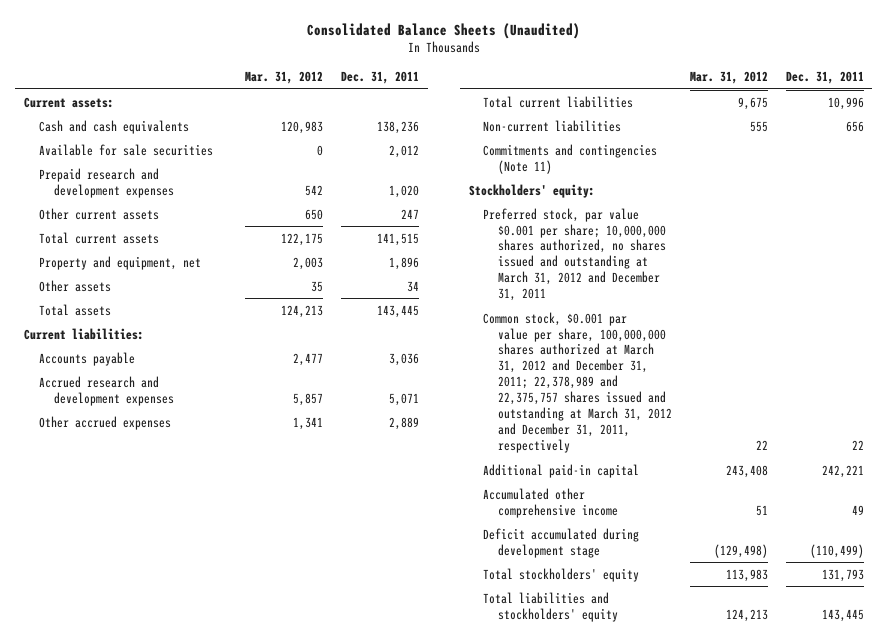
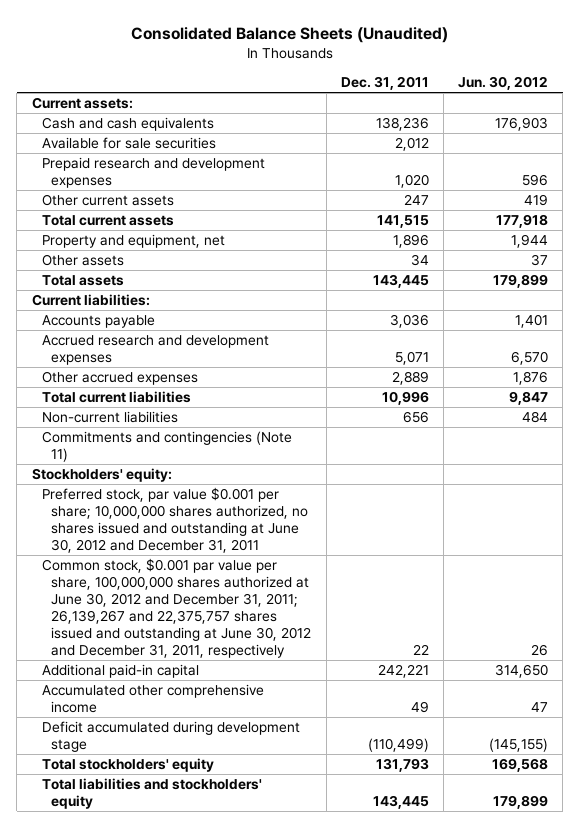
- | Mar. 31, 2012 | Dec. 31, 2011
+ | Dec. 31, 2011 | Jun. 30, 2012
- Preferred stock, par value $0.001 per share; 10,000,000 shares authorized, no shares issued and outstanding at March 31, 2012 and December 31, 2011
- Common stock, $0.001 par value per share, 100,000,000 shares authorized at March 31, 2012 and December 31, 2011; 22,378,989 and 22,375,757 shares issued and outstanding at March 31, 2012 and December 31, 2011, respectively | 22 | 22
+ Preferred stock, par value $0.001 per share; 10,000,000 shares authorized, no shares issued and outstanding at June 30, 2012 and December 31, 2011
+ Common stock, $0.001 par value per share, 100,000,000 shares authorized at June 30, 2012 and December 31, 2011; 26,139,267 and 22,375,757 shares issued and outstanding at June 30, 2012 and December 31, 2011, respectively | 22 | 26

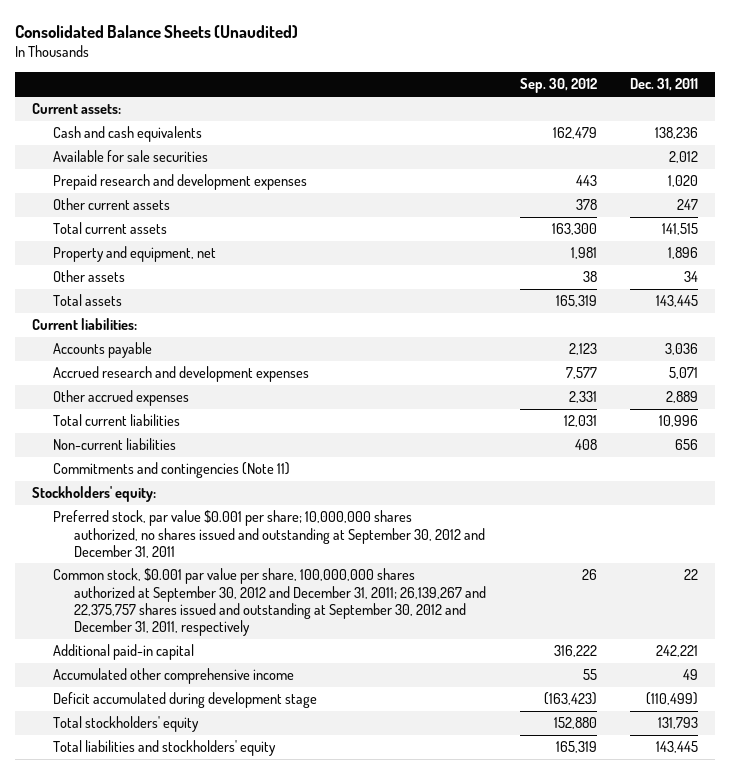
- | Dec. 31, 2011 | Jun. 30, 2012
+ | Sep. 30, 2012 | Dec. 31, 2011
- Preferred stock, par value $0.001 per share; 10,000,000 shares authorized, no shares issued and outstanding at June 30, 2012 and December 31, 2011
- Common stock, $0.001 par value per share, 100,000,000 shares authorized at June 30, 2012 and December 31, 2011; 26,139,267 and 22,375,757 shares issued and outstanding at June 30, 2012 and December 31, 2011, respectively | 22 | 26
+ Preferred stock, par value $0.001 per share; 10,000,000 shares authorized, no shares issued and outstanding at September 30, 2012 and December 31, 2011
+ Common stock, $0.001 par value per share, 100,000,000 shares authorized at September 30, 2012 and December 31, 2011; 26,139,267 and 22,375,757 shares issued and outstanding at September 30, 2012 and December 31, 2011, respectively | 26 | 22

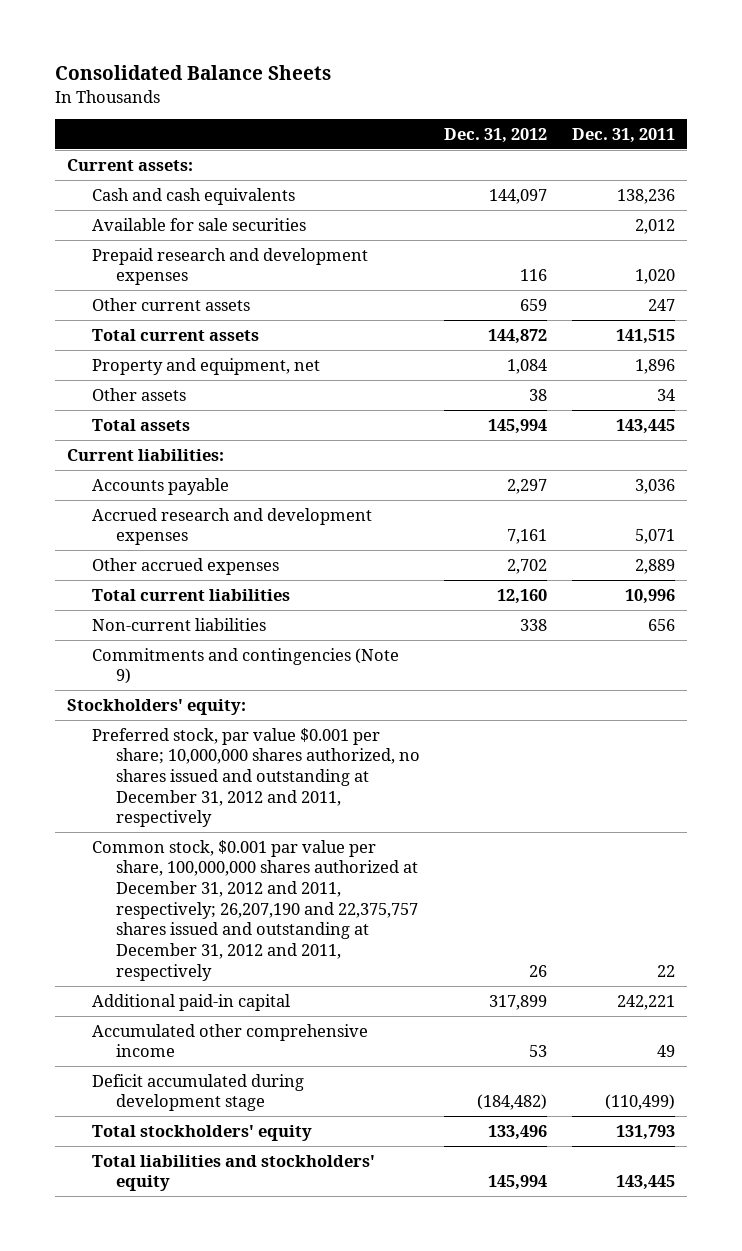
- Consolidated Balance Sheets (Unaudited)
+ Consolidated Balance Sheets
- | Sep. 30, 2012 | Dec. 31, 2011
+ | Dec. 31, 2012 | Dec. 31, 2011
- Commitments and contingencies (Note 11)
+ Commitments and contingencies (Note 9)
- Preferred stock, par value $0.001 per share; 10,000,000 shares authorized, no shares issued and outstanding at September 30, 2012 and December 31, 2011
- Common stock, $0.001 par value per share, 100,000,000 shares authorized at September 30, 2012 and December 31, 2011; 26,139,267 and 22,375,757 shares issued and outstanding at September 30, 2012 and December 31, 2011, respectively | 26 | 22
+ Preferred stock, par value $0.001 per share; 10,000,000 shares authorized, no shares issued and outstanding at December 31, 2012 and 2011, respectively
+ Common stock, $0.001 par value per share, 100,000,000 shares authorized at December 31, 2012 and 2011, respectively; 26,207,190 and 22,375,757 shares issued and outstanding at December 31, 2012 and 2011, respectively | 26 | 22

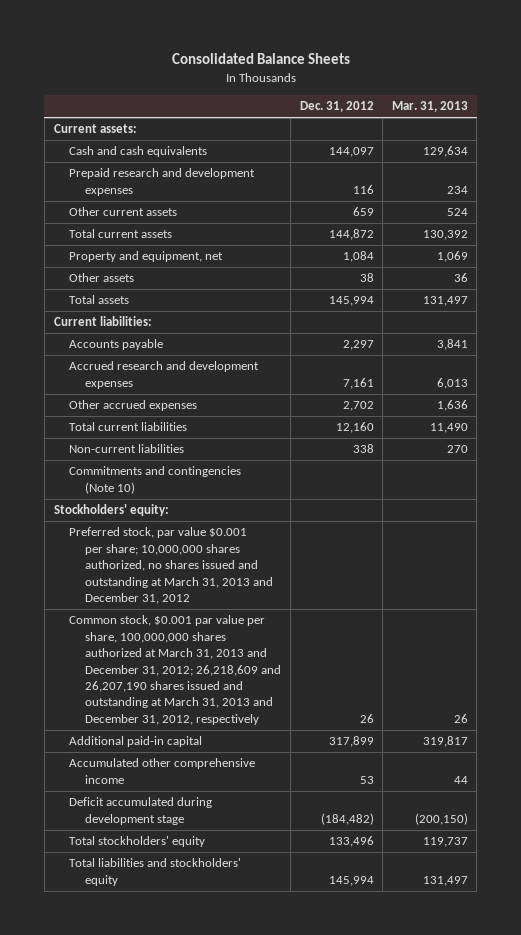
- | Dec. 31, 2012 | Dec. 31, 2011
+ | Dec. 31, 2012 | Mar. 31, 2013
- Available for sale securities | | 2,012
- Commitments and contingencies (Note 9)
+ Commitments and contingencies (Note 10)
- Preferred stock, par value $0.001 per share; 10,000,000 shares authorized, no shares issued and outstanding at December 31, 2012 and 2011, respectively
- Common stock, $0.001 par value per share, 100,000,000 shares authorized at December 31, 2012 and 2011, respectively; 26,207,190 and 22,375,757 shares issued and outstanding at December 31, 2012 and 2011, respectively | 26 | 22
+ Preferred stock, par value $0.001 per share; 10,000,000 shares authorized, no shares issued and outstanding at March 31, 2013 and December 31, 2012
+ Common stock, $0.001 par value per share, 100,000,000 shares authorized at March 31, 2013 and December 31, 2012; 26,218,609 and 26,207,190 shares issued and outstanding at March 31, 2013 and December 31, 2012, respectively | 26 | 26

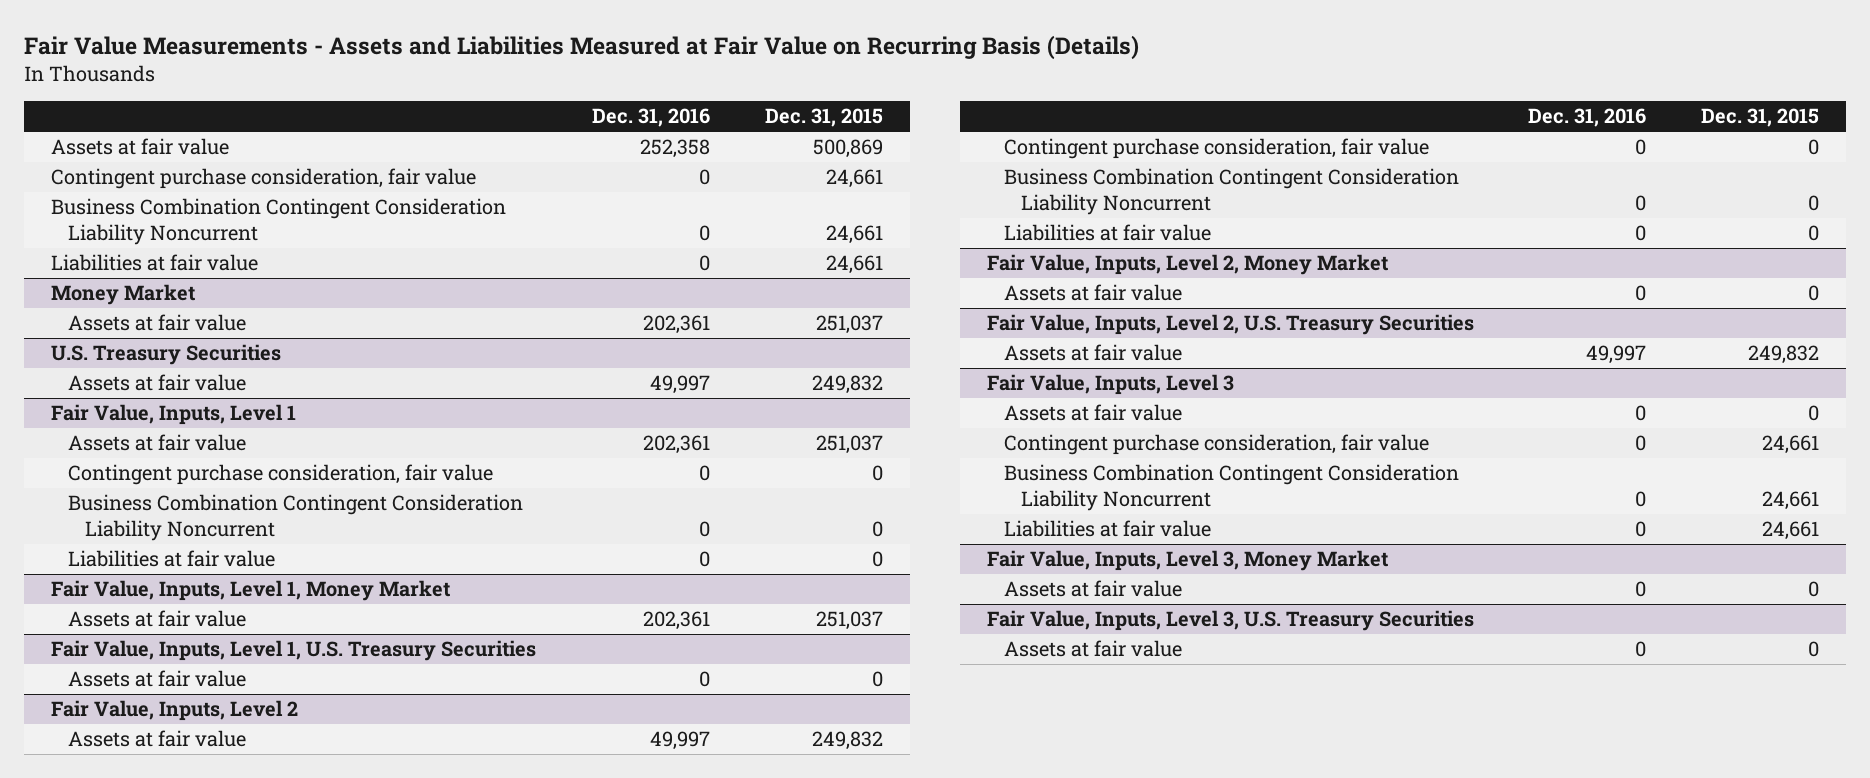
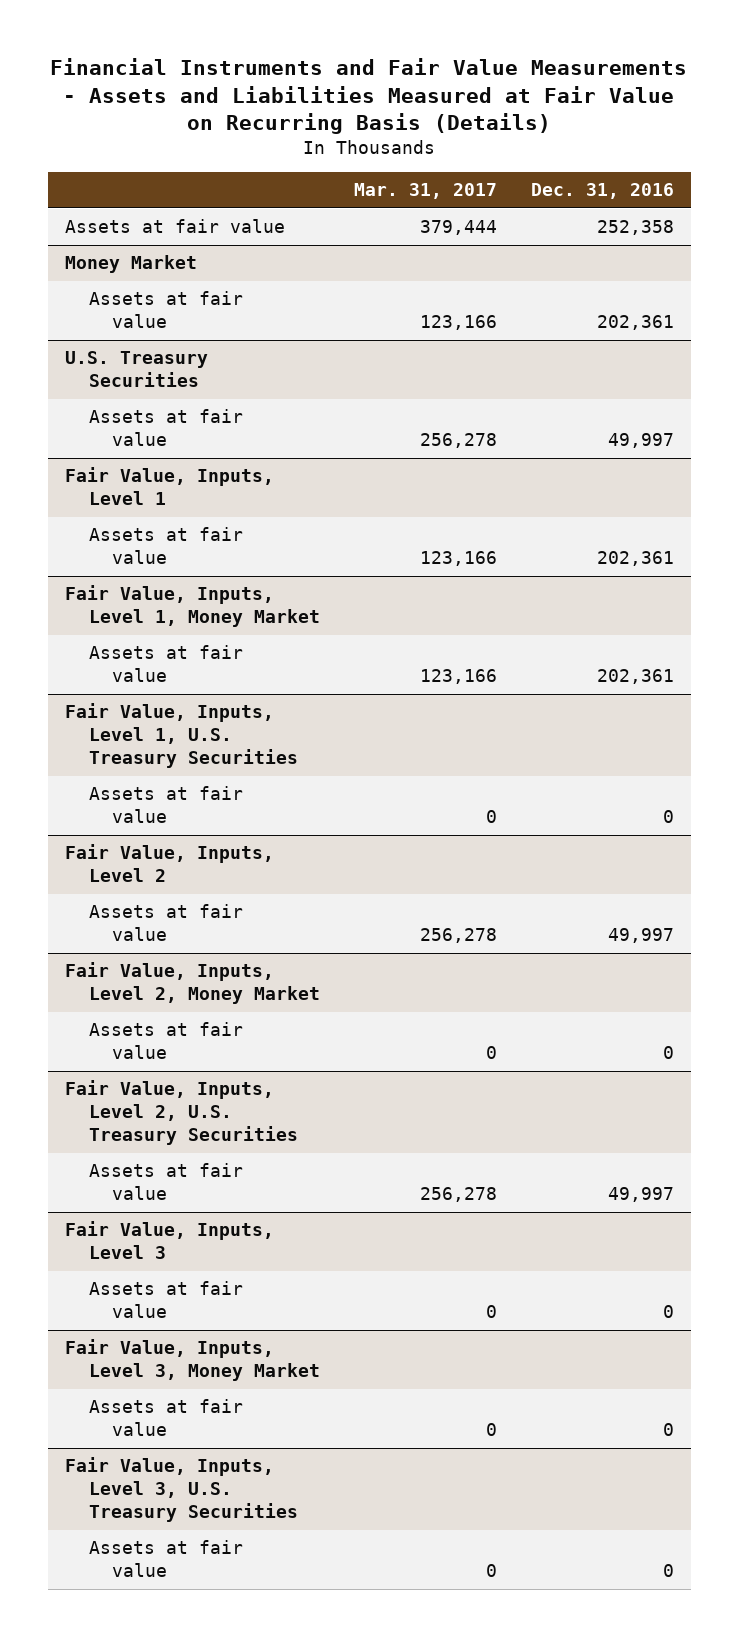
- Fair Value Measurements - Assets and Liabilities Measured at Fair Value on Recurring Basis (Details)
+ Financial Instruments and Fair Value Measurements - Assets and Liabilities Measured at Fair Value on Recurring Basis (Details)
- | Dec. 31, 2016 | Dec. 31, 2015
+ | Mar. 31, 2017 | Dec. 31, 2016
- Contingent purchase consideration, fair value | 0 | 24,661
- Business Combination Contingent Consideration Liability Noncurrent | 0 | 24,661
- Liabilities at fair value | 0 | 24,661
@ Fair Value, Inputs, Level 1
- Contingent purchase consideration, fair value | 0 | 0
- Business Combination Contingent Consideration Liability Noncurrent | 0 | 0
- Liabilities at fair value | 0 | 0
@ Fair Value, Inputs, Level 2
- Contingent purchase consideration, fair value | 0 | 0
- Business Combination Contingent Consideration Liability Noncurrent | 0 | 0
- Liabilities at fair value | 0 | 0
@ Fair Value, Inputs, Level 3
- Contingent purchase consideration, fair value | 0 | 24,661
- Business Combination Contingent Consideration Liability Noncurrent | 0 | 24,661
- Liabilities at fair value | 0 | 24,661

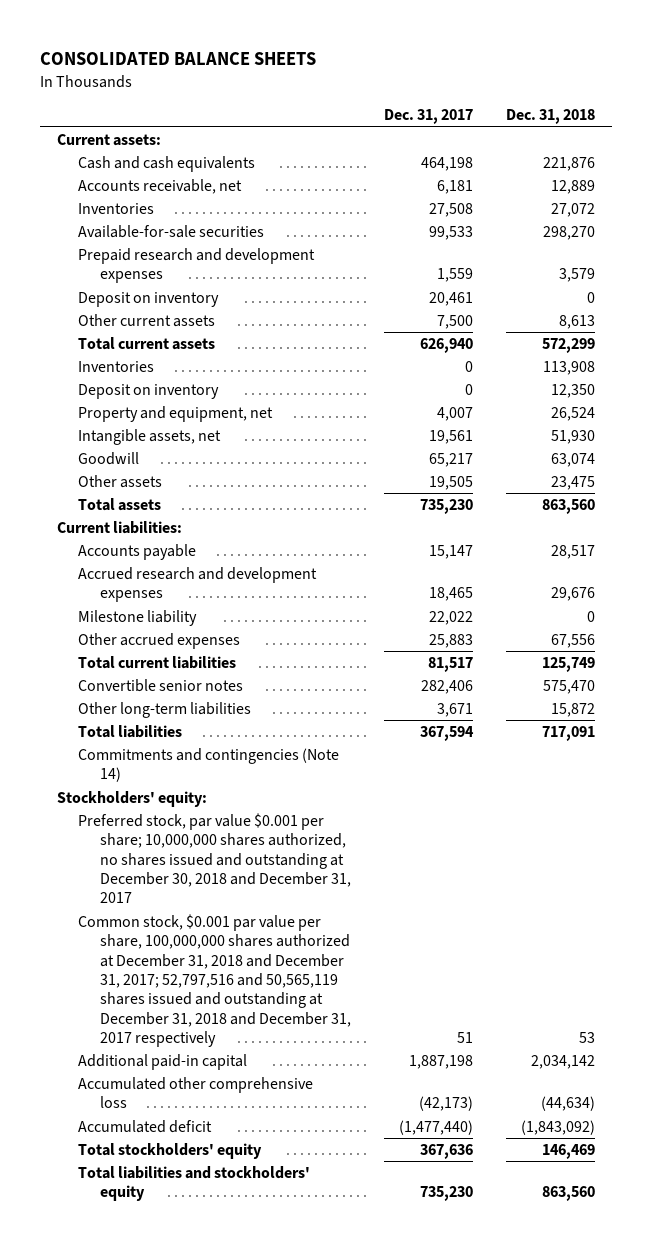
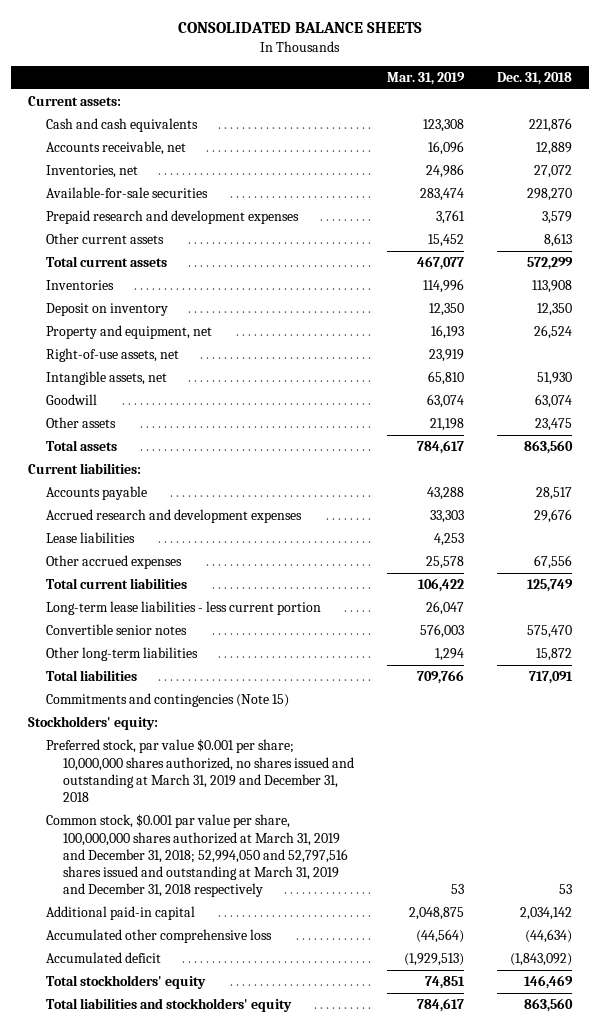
- | Dec. 31, 2017 | Dec. 31, 2018
+ | Mar. 31, 2019 | Dec. 31, 2018
- Inventories | 27,508 | 27,072
+ Inventories, net | 24,986 | 27,072
- Deposit on inventory | 20,461 | 0
+ Right-of-use assets, net | 23,919 |
- Milestone liability | 22,022 | 0
+ Lease liabilities | 4,253 |
+ Long-term lease liabilities - less current portion | 26,047 |
- Commitments and contingencies (Note 14)
+ Commitments and contingencies (Note 15)
- Preferred stock, par value $0.001 per share; 10,000,000 shares authorized, no shares issued and outstanding at December 30, 2018 and December 31, 2017
- Common stock, $0.001 par value per share, 100,000,000 shares authorized at December 31, 2018 and December 31, 2017; 52,797,516 and 50,565,119 shares issued and outstanding at December 31, 2018 and December 31, 2017 respectively | 51 | 53
+ Preferred stock, par value $0.001 per share; 10,000,000 shares authorized, no shares issued and outstanding at March 31, 2019 and December 31, 2018
+ Common stock, $0.001 par value per share, 100,000,000 shares authorized at March 31, 2019 and December 31, 2018; 52,994,050 and 52,797,516 shares issued and outstanding at March 31, 2019 and December 31, 2018 respectively | 53 | 53

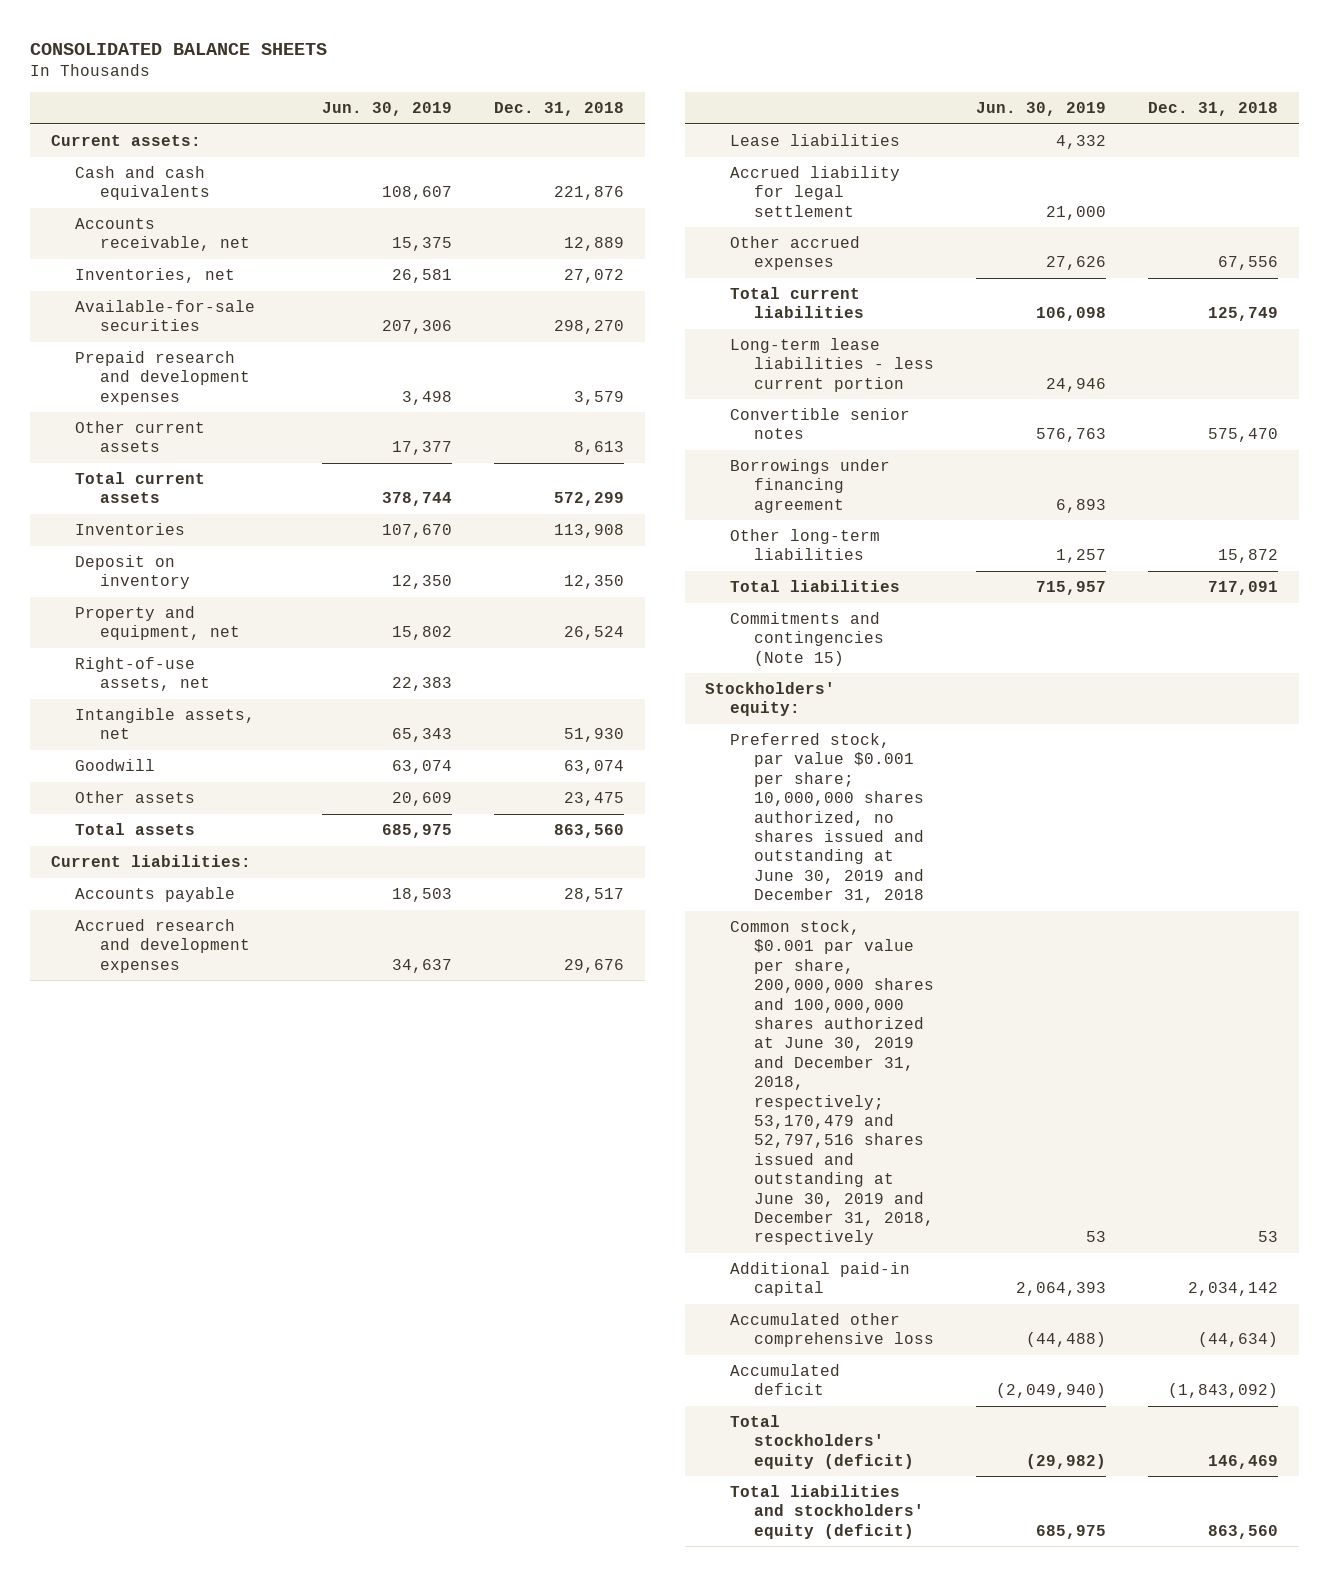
- | Mar. 31, 2019 | Dec. 31, 2018
+ | Jun. 30, 2019 | Dec. 31, 2018
+ Accrued liability for legal settlement | 21,000 |
+ Borrowings under financing agreement | 6,893 |
- Preferred stock, par value $0.001 per share; 10,000,000 shares authorized, no shares issued and outstanding at March 31, 2019 and December 31, 2018
- Common stock, $0.001 par value per share, 100,000,000 shares authorized at March 31, 2019 and December 31, 2018; 52,994,050 and 52,797,516 shares issued and outstanding at March 31, 2019 and December 31, 2018 respectively | 53 | 53
+ Preferred stock, par value $0.001 per share; 10,000,000 shares authorized, no shares issued and outstanding at June 30, 2019 and December 31, 2018
+ Common stock, $0.001 par value per share, 200,000,000 shares and 100,000,000 shares authorized at June 30, 2019 and December 31, 2018, respectively; 53,170,479 and 52,797,516 shares issued and outstanding at June 30, 2019 and December 31, 2018, respectively | 53 | 53
- Total stockholders' equity | 74,851 | 146,469
- Total liabilities and stockholders' equity | 784,617 | 863,560
+ Total stockholders' equity (deficit) | (29,982) | 146,469
+ Total liabilities and stockholders' equity (deficit) | 685,975 | 863,560

